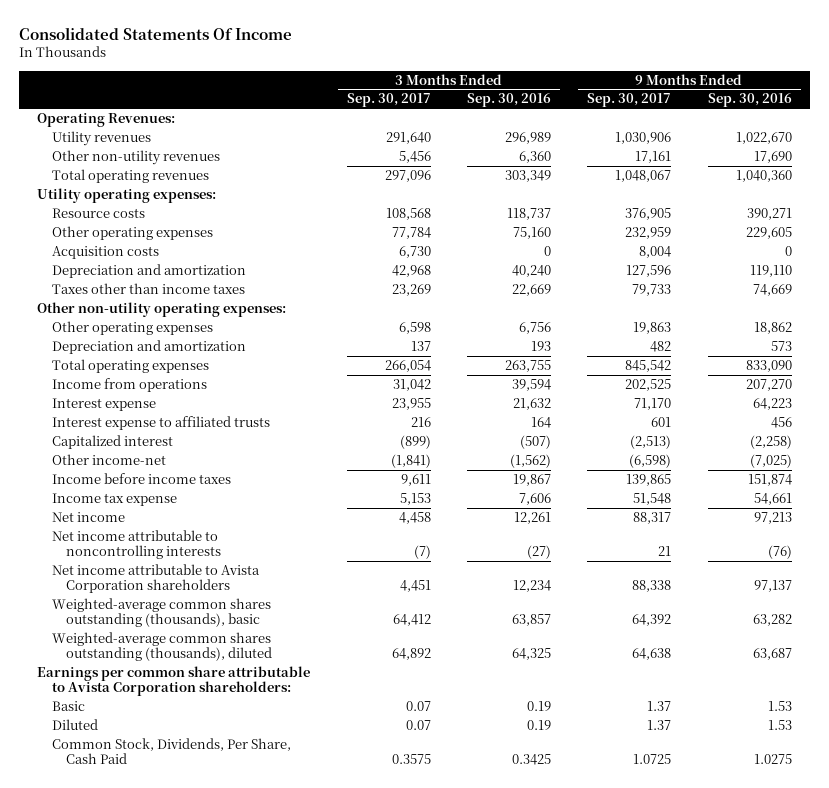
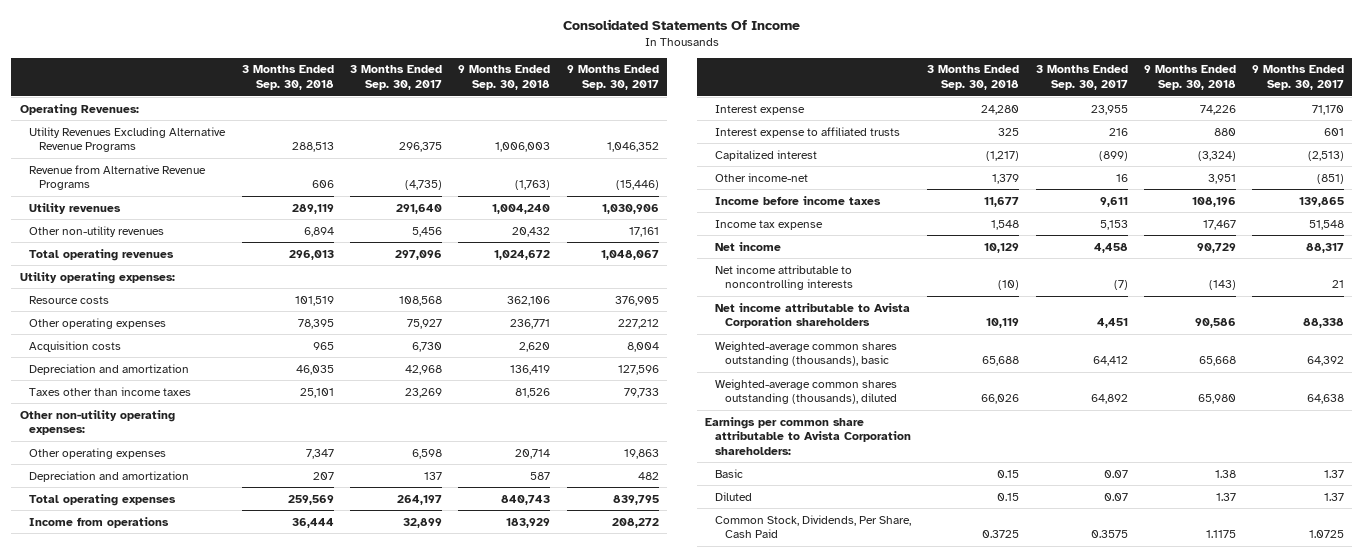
- | 3 Months Ended Sep. 30, 2017 | 3 Months Ended Sep. 30, 2016 | 9 Months Ended Sep. 30, 2017 | 9 Months Ended Sep. 30, 2016
+ | 3 Months Ended Sep. 30, 2018 | 3 Months Ended Sep. 30, 2017 | 9 Months Ended Sep. 30, 2018 | 9 Months Ended Sep. 30, 2017
+ Utility Revenues Excluding Alternative Revenue Programs | 288,513 | 296,375 | 1,006,003 | 1,046,352
+ Revenue from Alternative Revenue Programs | 606 | (4,735) | (1,763) | (15,446)
- Other operating expenses | 77,784 | 75,160 | 232,959 | 229,605
+ Other operating expenses | 78,395 | 75,927 | 236,771 | 227,212
- Total operating expenses | 266,054 | 263,755 | 845,542 | 833,090
- Income from operations | 31,042 | 39,594 | 202,525 | 207,270
+ Total operating expenses | 259,569 | 264,197 | 840,743 | 839,795
+ Income from operations | 36,444 | 32,899 | 183,929 | 208,272
- Other income-net | (1,841) | (1,562) | (6,598) | (7,025)
+ Other income-net | 1,379 | 16 | 3,951 | (851)

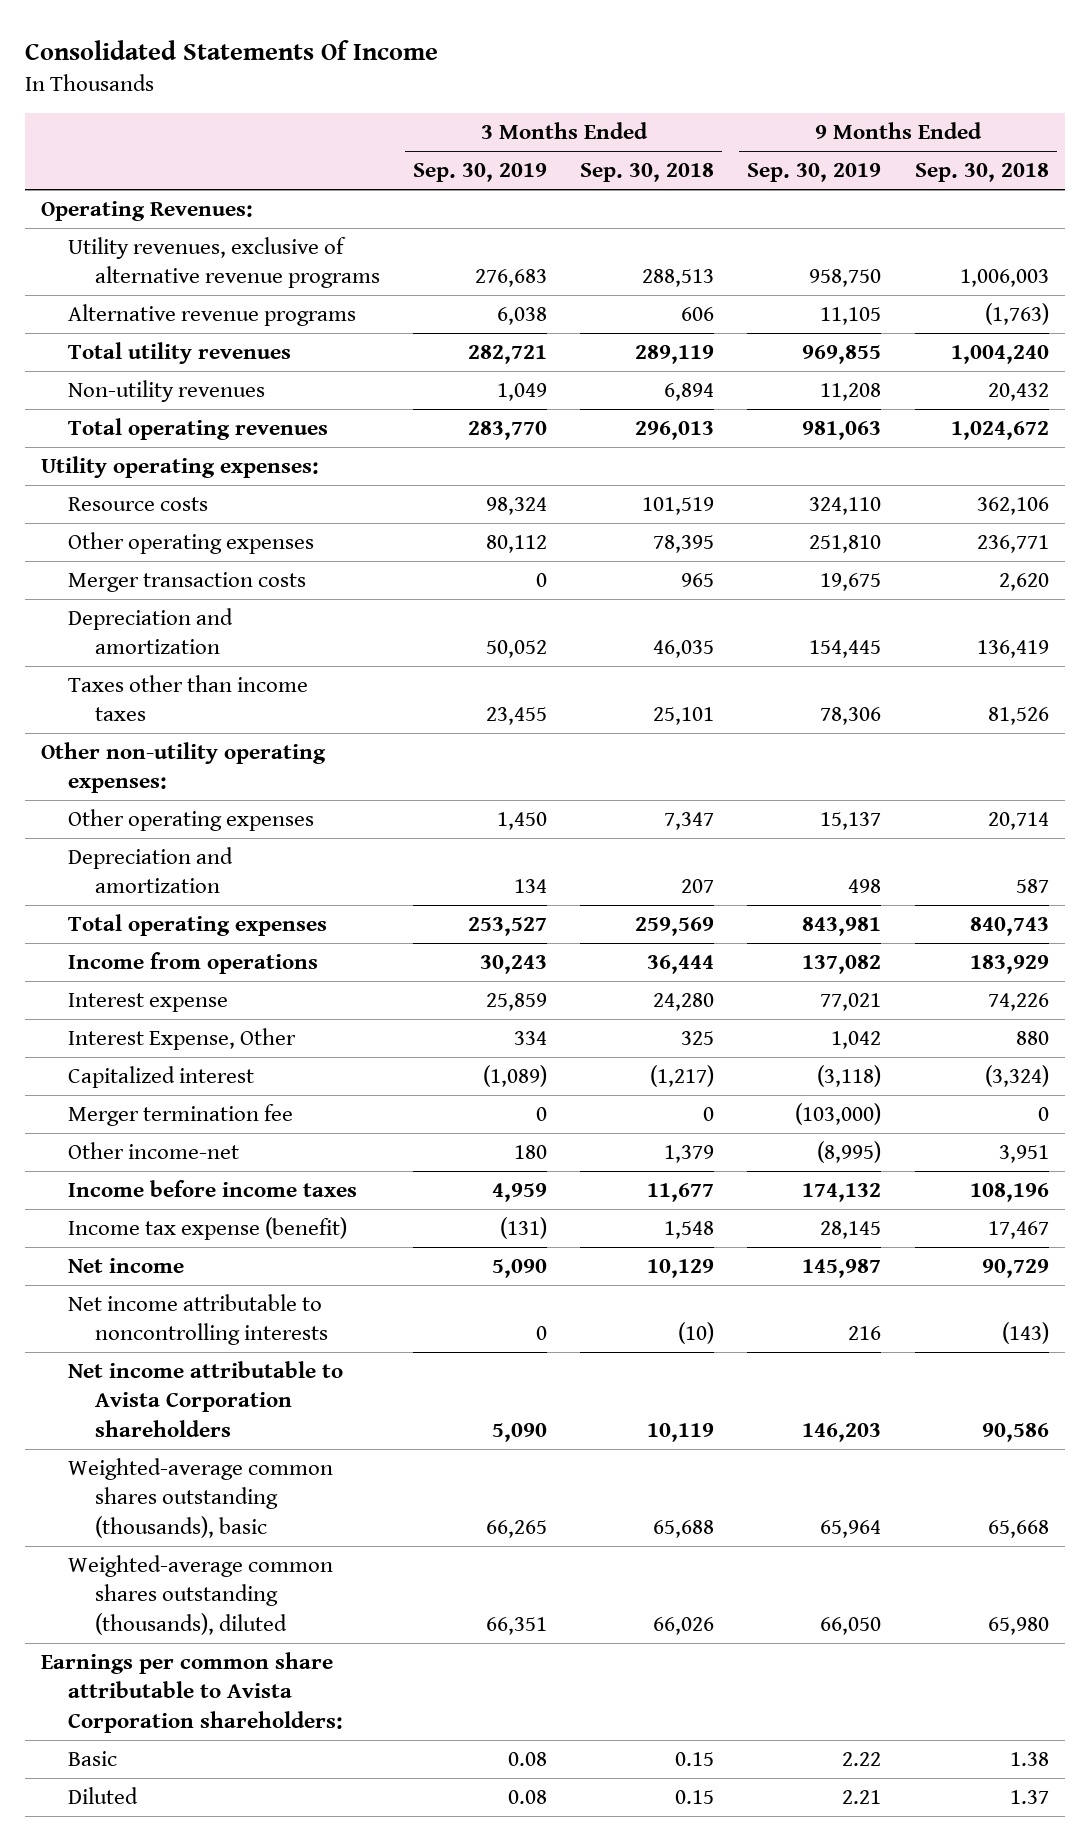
- | 3 Months Ended Sep. 30, 2018 | 3 Months Ended Sep. 30, 2017 | 9 Months Ended Sep. 30, 2018 | 9 Months Ended Sep. 30, 2017
+ | 3 Months Ended Sep. 30, 2019 | 3 Months Ended Sep. 30, 2018 | 9 Months Ended Sep. 30, 2019 | 9 Months Ended Sep. 30, 2018
- Utility Revenues Excluding Alternative Revenue Programs | 288,513 | 296,375 | 1,006,003 | 1,046,352
- Revenue from Alternative Revenue Programs | 606 | (4,735) | (1,763) | (15,446)
- Utility revenues | 289,119 | 291,640 | 1,004,240 | 1,030,906
- Other non-utility revenues | 6,894 | 5,456 | 20,432 | 17,161
+ Utility revenues, exclusive of alternative revenue programs | 276,683 | 288,513 | 958,750 | 1,006,003
+ Alternative revenue programs | 6,038 | 606 | 11,105 | (1,763)
+ Total utility revenues | 282,721 | 289,119 | 969,855 | 1,004,240
+ Non-utility revenues | 1,049 | 6,894 | 11,208 | 20,432
- Acquisition costs | 965 | 6,730 | 2,620 | 8,004
+ Merger transaction costs | 0 | 965 | 19,675 | 2,620
- Interest expense to affiliated trusts | 325 | 216 | 880 | 601
+ Interest Expense, Other | 334 | 325 | 1,042 | 880
+ Merger termination fee | 0 | 0 | (103,000) | 0
- Income tax expense | 1,548 | 5,153 | 17,467 | 51,548
+ Income tax expense (benefit) | (131) | 1,548 | 28,145 | 17,467
- Common Stock, Dividends, Per Share, Cash Paid | 0.3725 | 0.3575 | 1.1175 | 1.0725

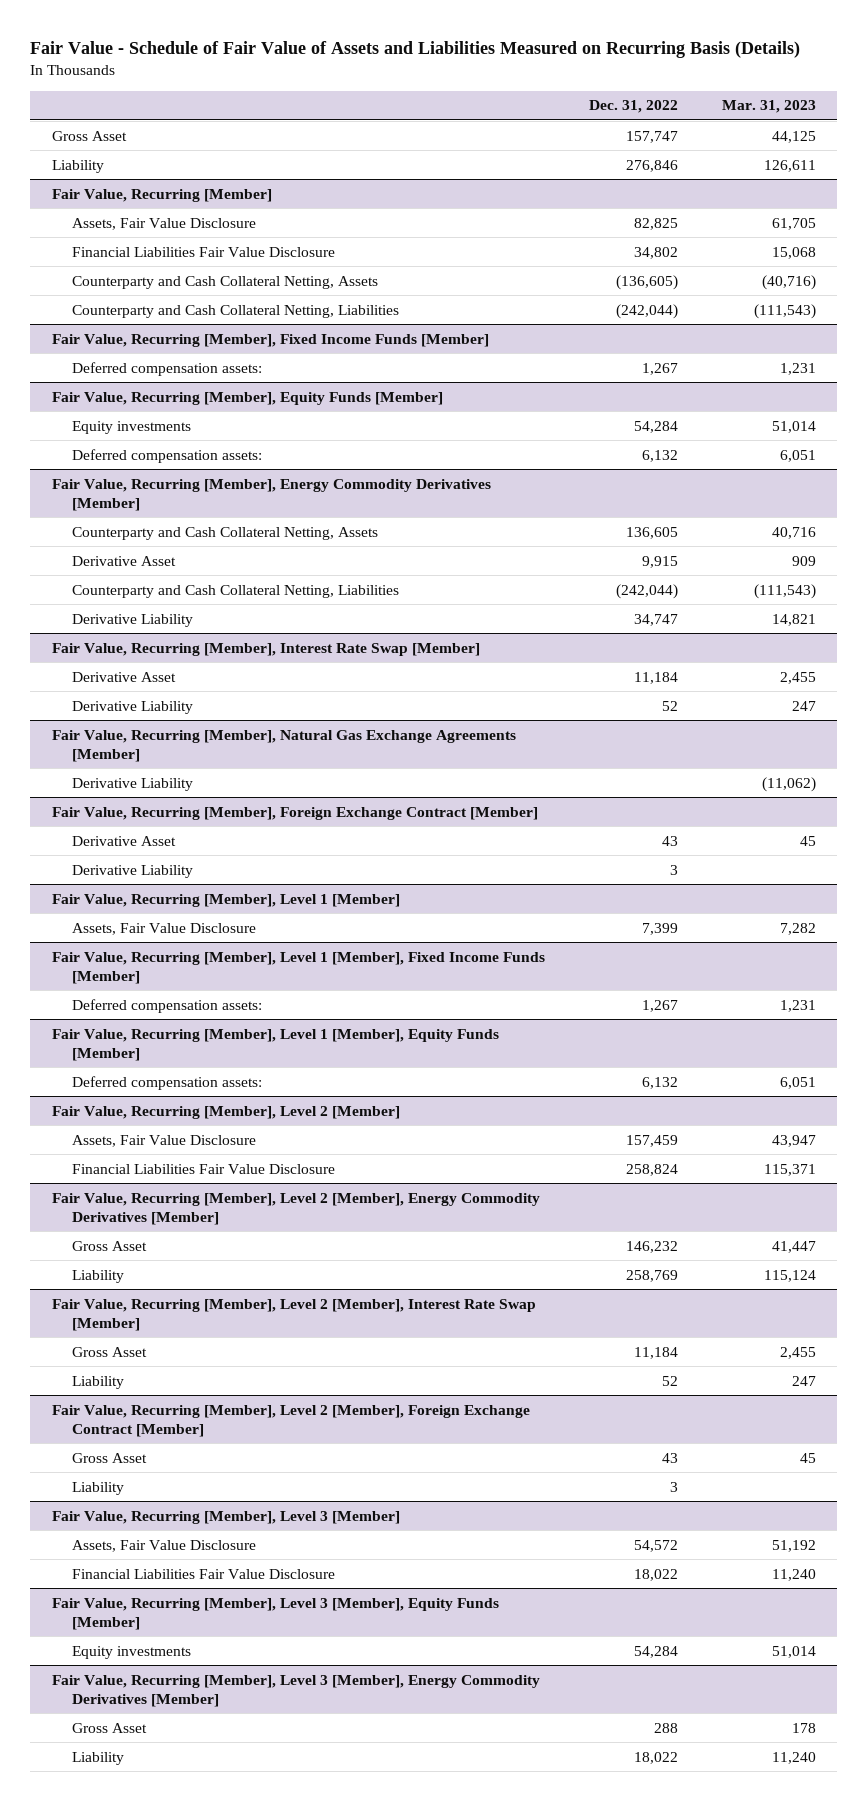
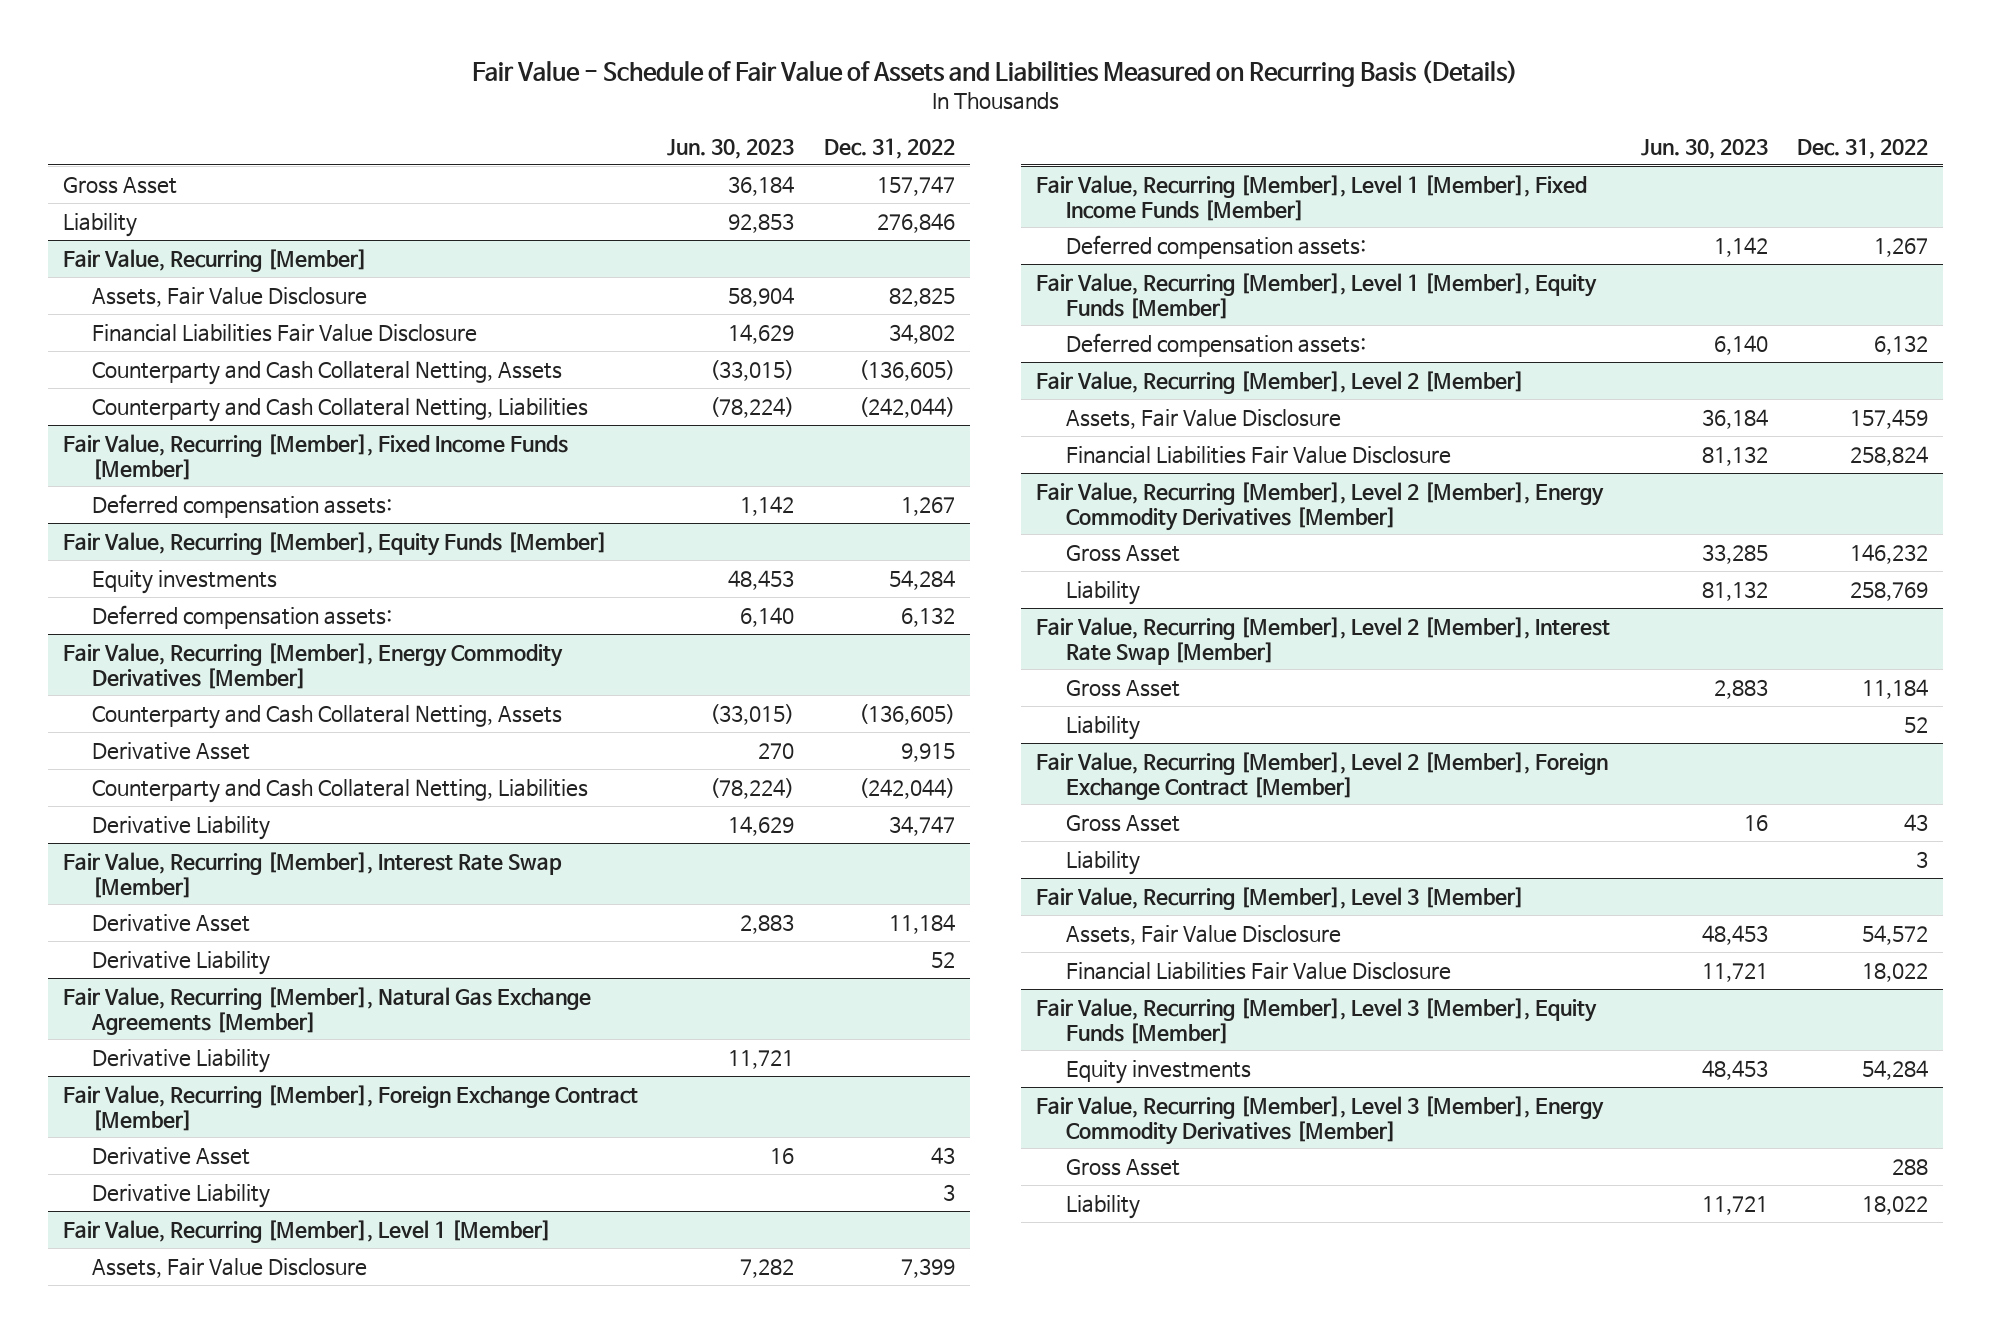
- | Dec. 31, 2022 | Mar. 31, 2023
+ | Jun. 30, 2023 | Dec. 31, 2022
@ Fair Value, Recurring [Member], Energy Commodity Derivatives [Member]
- Counterparty and Cash Collateral Netting, Assets | 136,605 | 40,716
+ Counterparty and Cash Collateral Netting, Assets | (33,015) | (136,605)

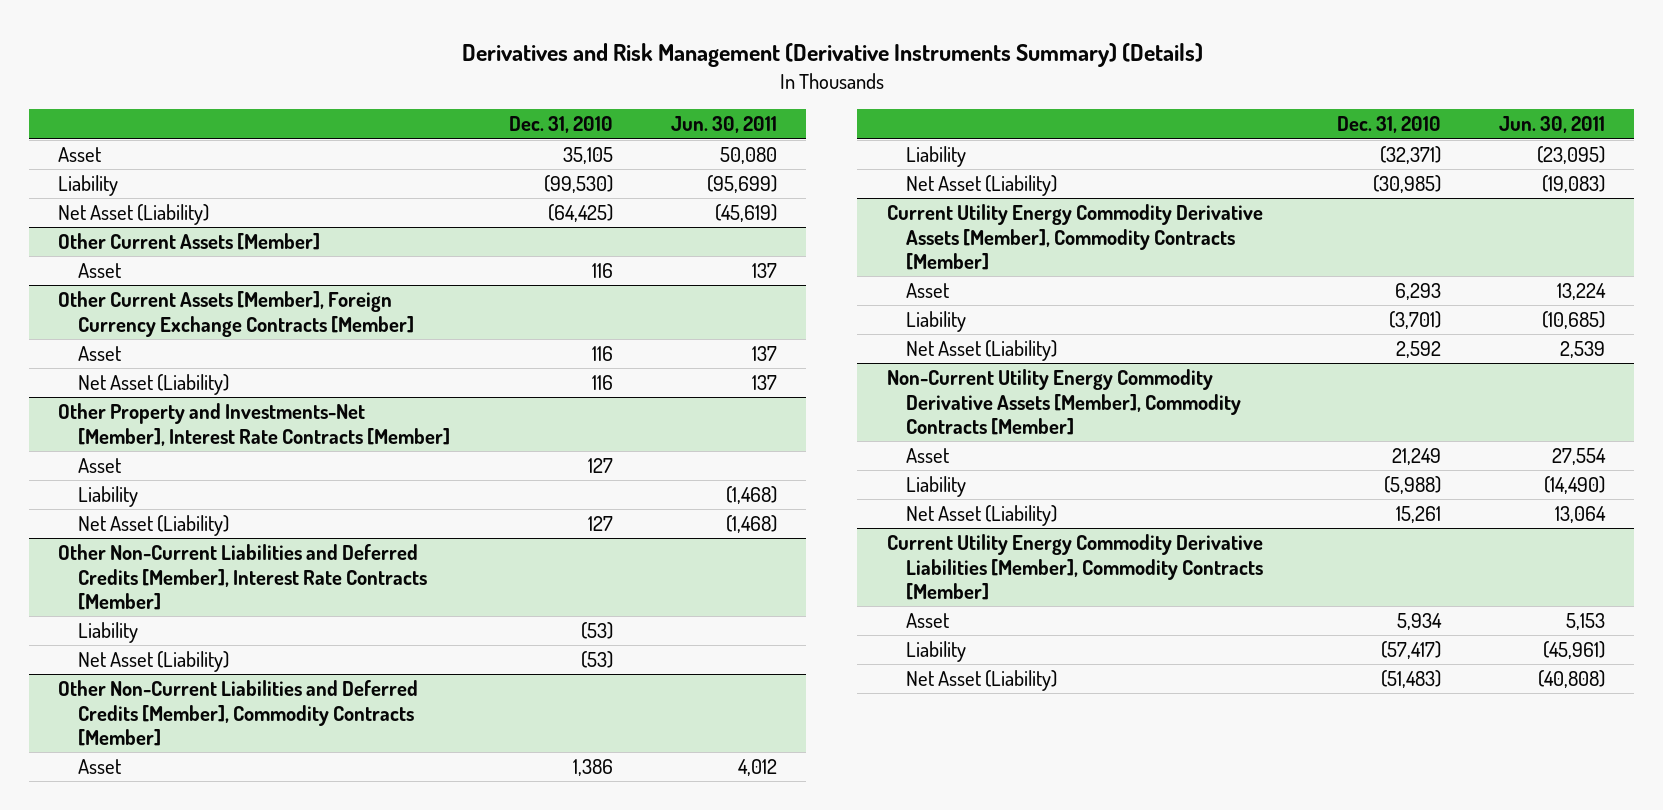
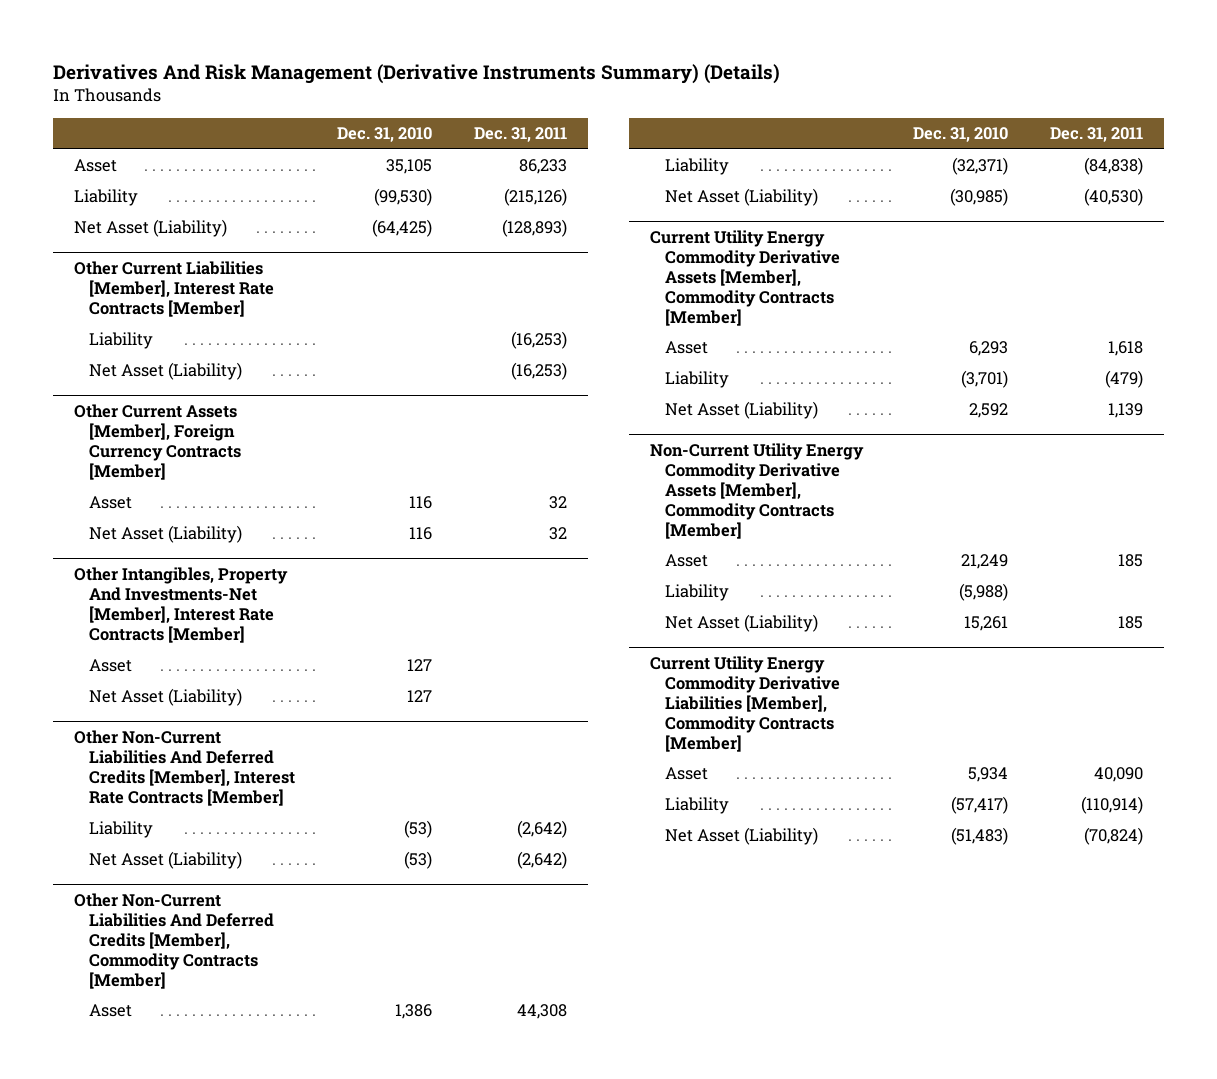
- Derivatives and Risk Management (Derivative Instruments Summary) (Details)
+ Derivatives And Risk Management (Derivative Instruments Summary) (Details)
- | Dec. 31, 2010 | Jun. 30, 2011
+ | Dec. 31, 2010 | Dec. 31, 2011
- Other Current Assets [Member]
- Asset | 116 | 137
- Other Current Assets [Member], Foreign Currency Exchange Contracts [Member]
+ Other Current Liabilities [Member], Interest Rate Contracts [Member]
+ Liability | | (16,253)
+ Net Asset (Liability) | | (16,253)
+ Other Current Assets [Member], Foreign Currency Contracts [Member]
- Other Property and Investments-Net [Member], Interest Rate Contracts [Member]
+ Other Intangibles, Property And Investments-Net [Member], Interest Rate Contracts [Member]
- Liability | | (1,468)
- Other Non-Current Liabilities and Deferred Credits [Member], Interest Rate Contracts [Member]
+ Other Non-Current Liabilities And Deferred Credits [Member], Interest Rate Contracts [Member]
- Other Non-Current Liabilities and Deferred Credits [Member], Commodity Contracts [Member]
+ Other Non-Current Liabilities And Deferred Credits [Member], Commodity Contracts [Member]

